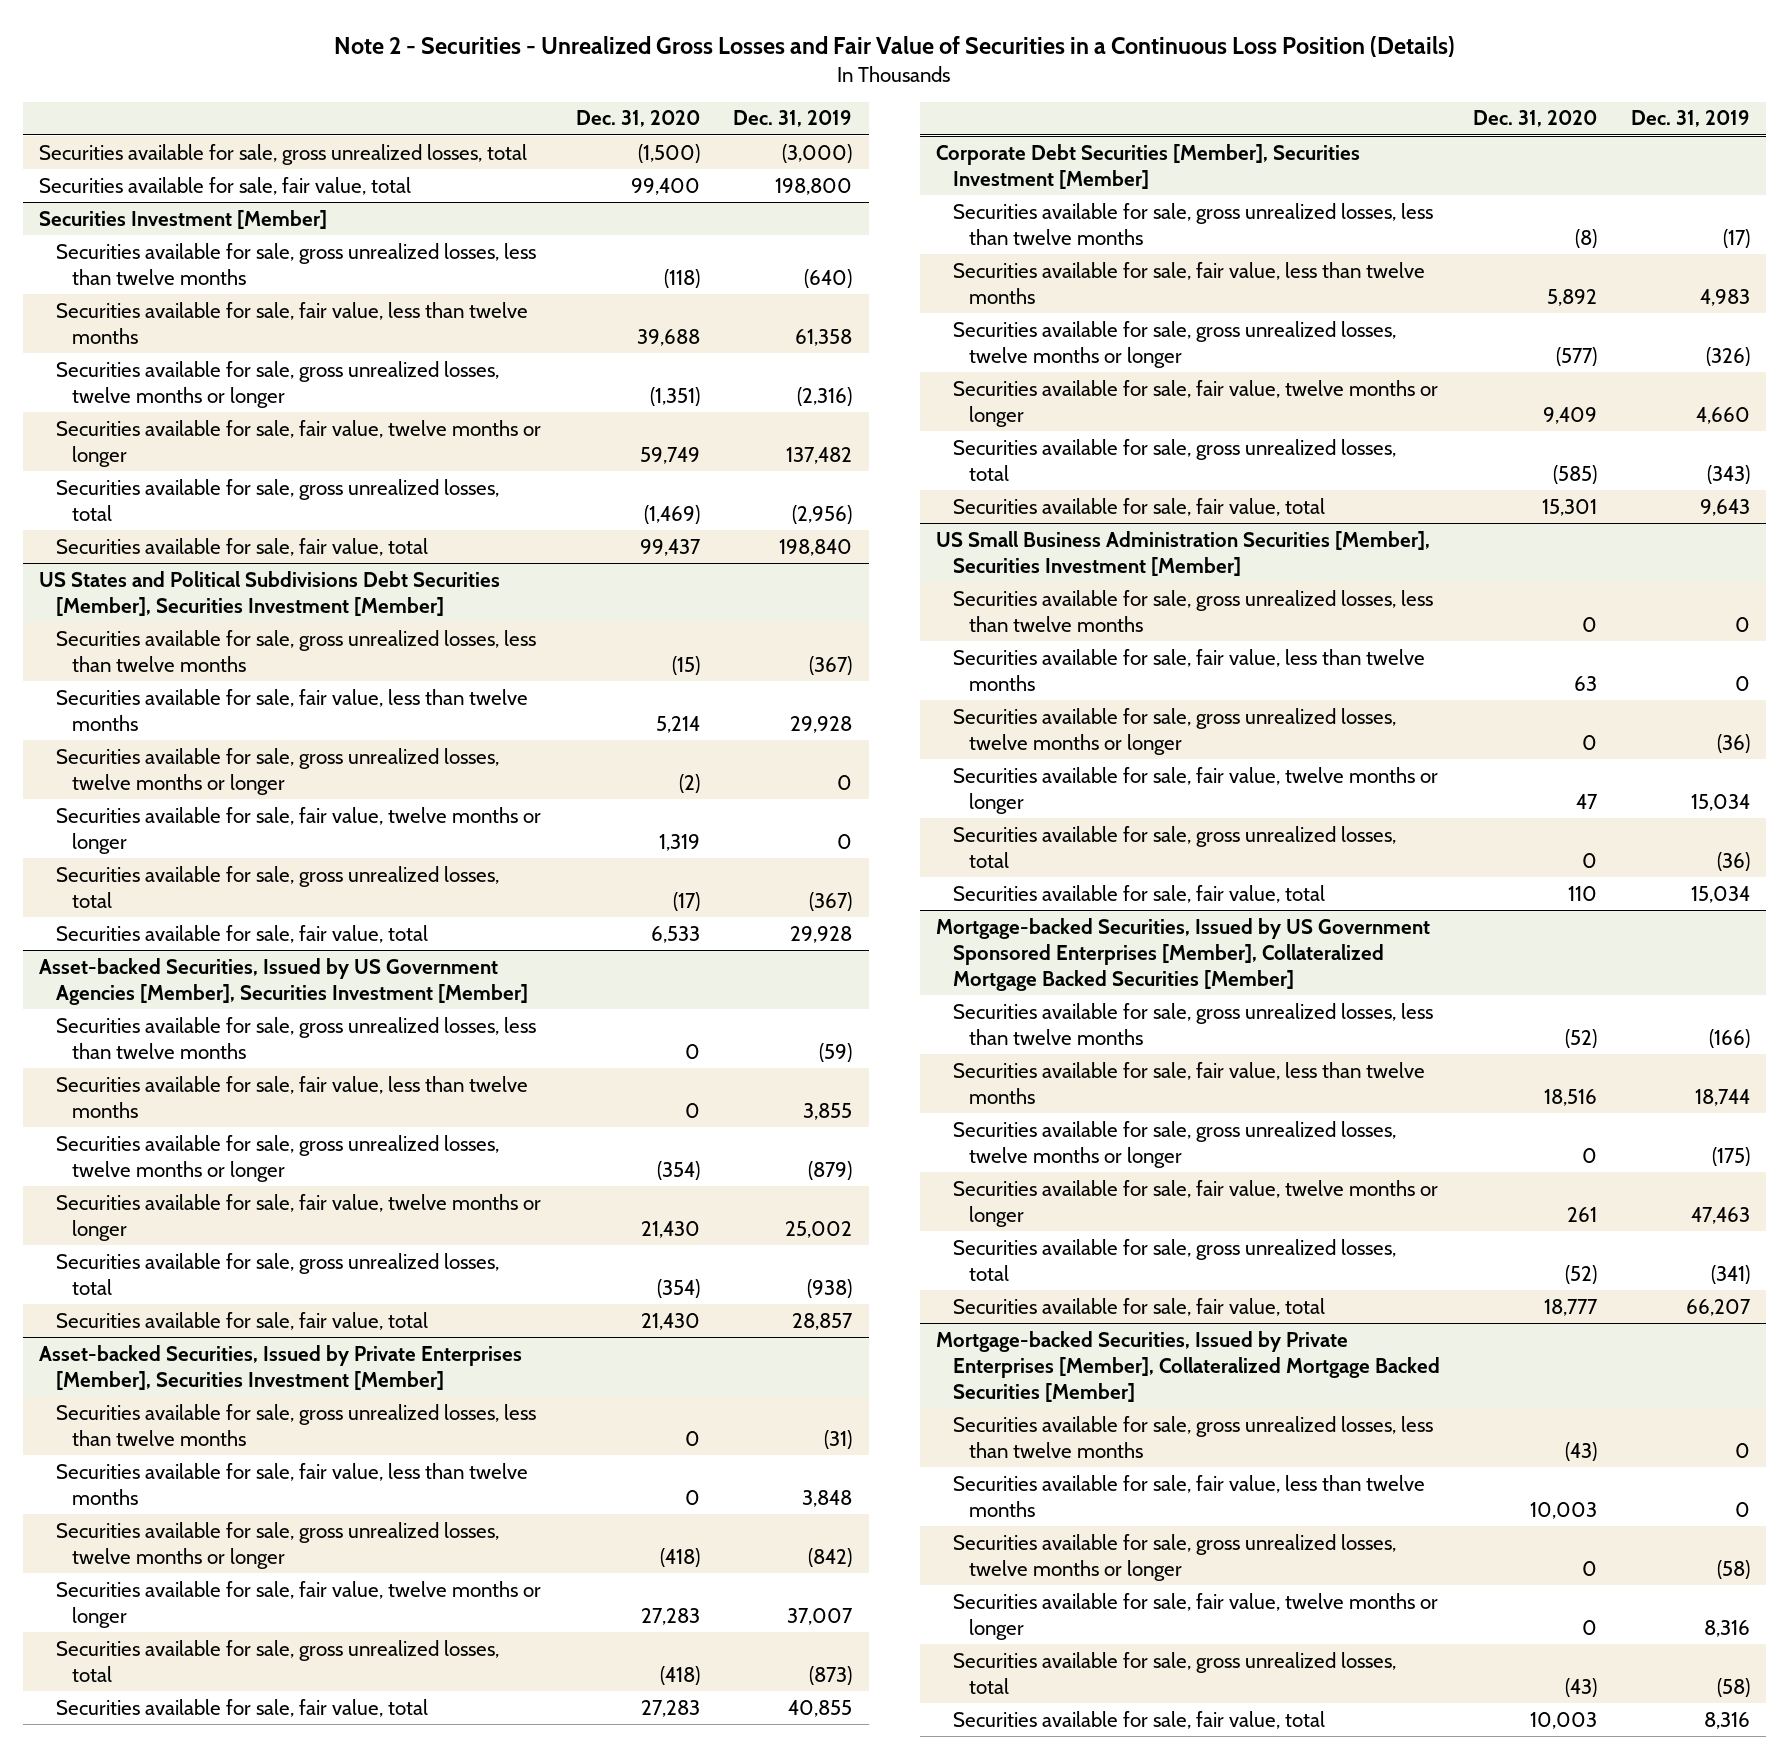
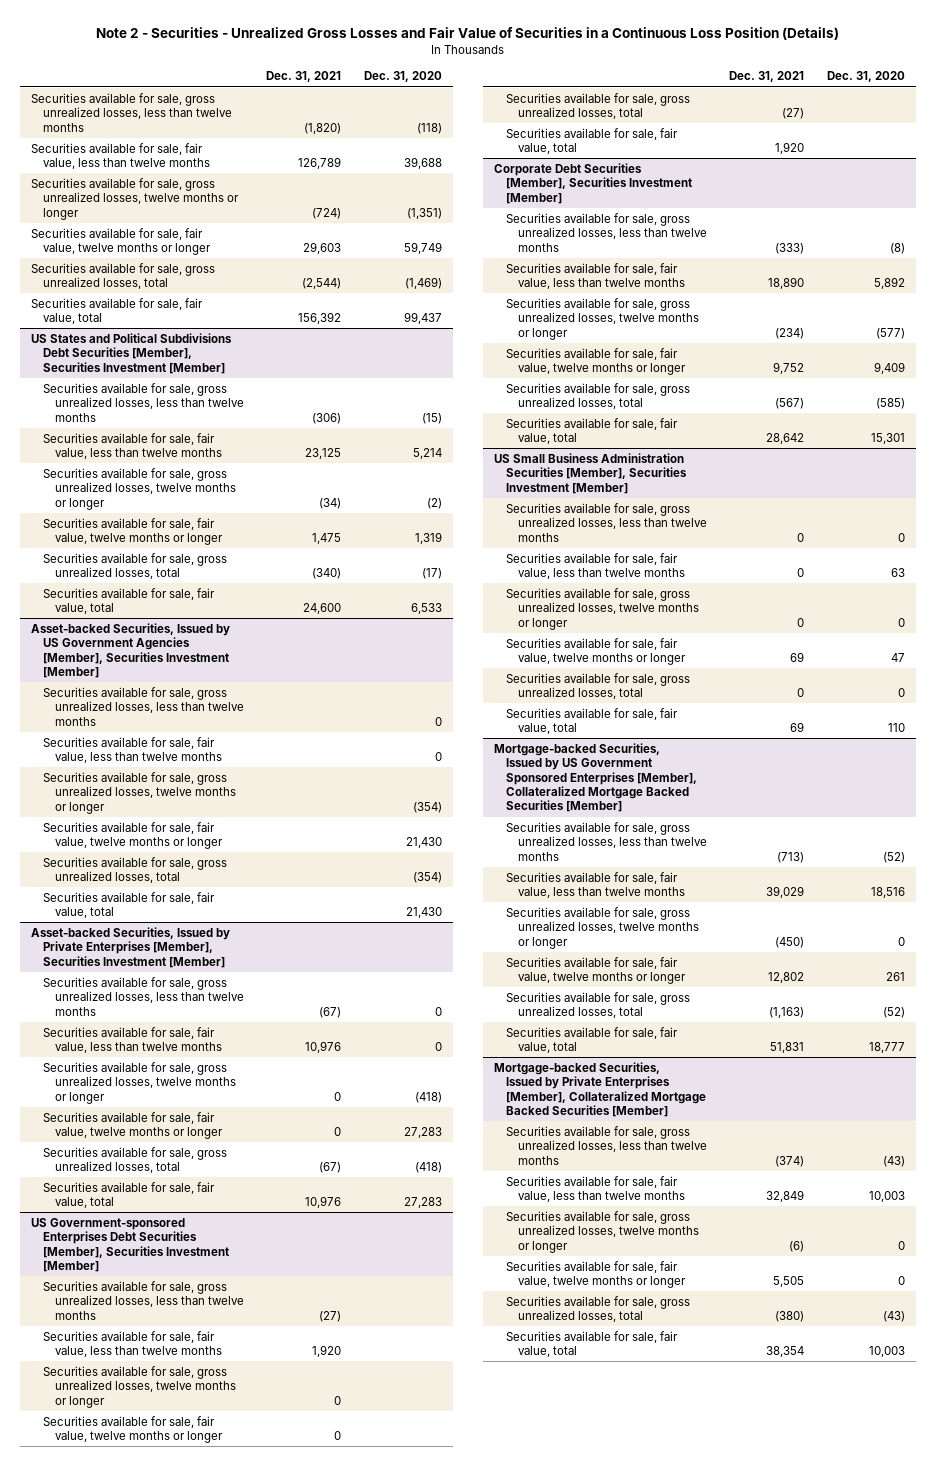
- | Dec. 31, 2020 | Dec. 31, 2019
+ | Dec. 31, 2021 | Dec. 31, 2020
- Securities available for sale, gross unrealized losses, total | (1,500) | (3,000)
- Securities available for sale, fair value, total | 99,400 | 198,800
- Securities Investment [Member]
+ US Government-sponsored Enterprises Debt Securities [Member], Securities Investment [Member]
+ Securities available for sale, gross unrealized losses, less than twelve months | (27) |
+ Securities available for sale, fair value, less than twelve months | 1,920 |
+ Securities available for sale, gross unrealized losses, twelve months or longer | 0 |
+ Securities available for sale, fair value, twelve months or longer | 0 |
+ Securities available for sale, gross unrealized losses, total | (27) |
+ Securities available for sale, fair value, total | 1,920 |

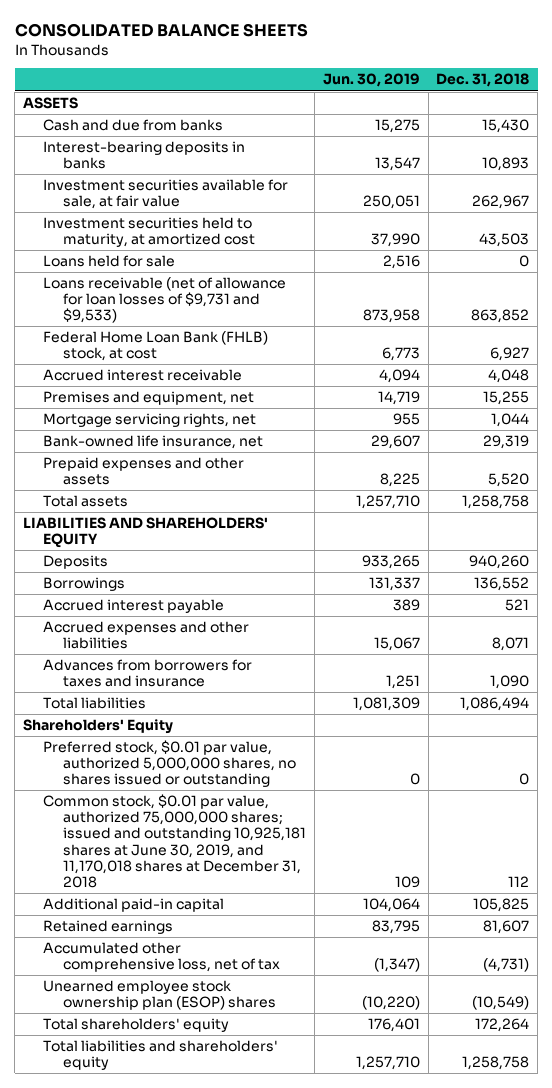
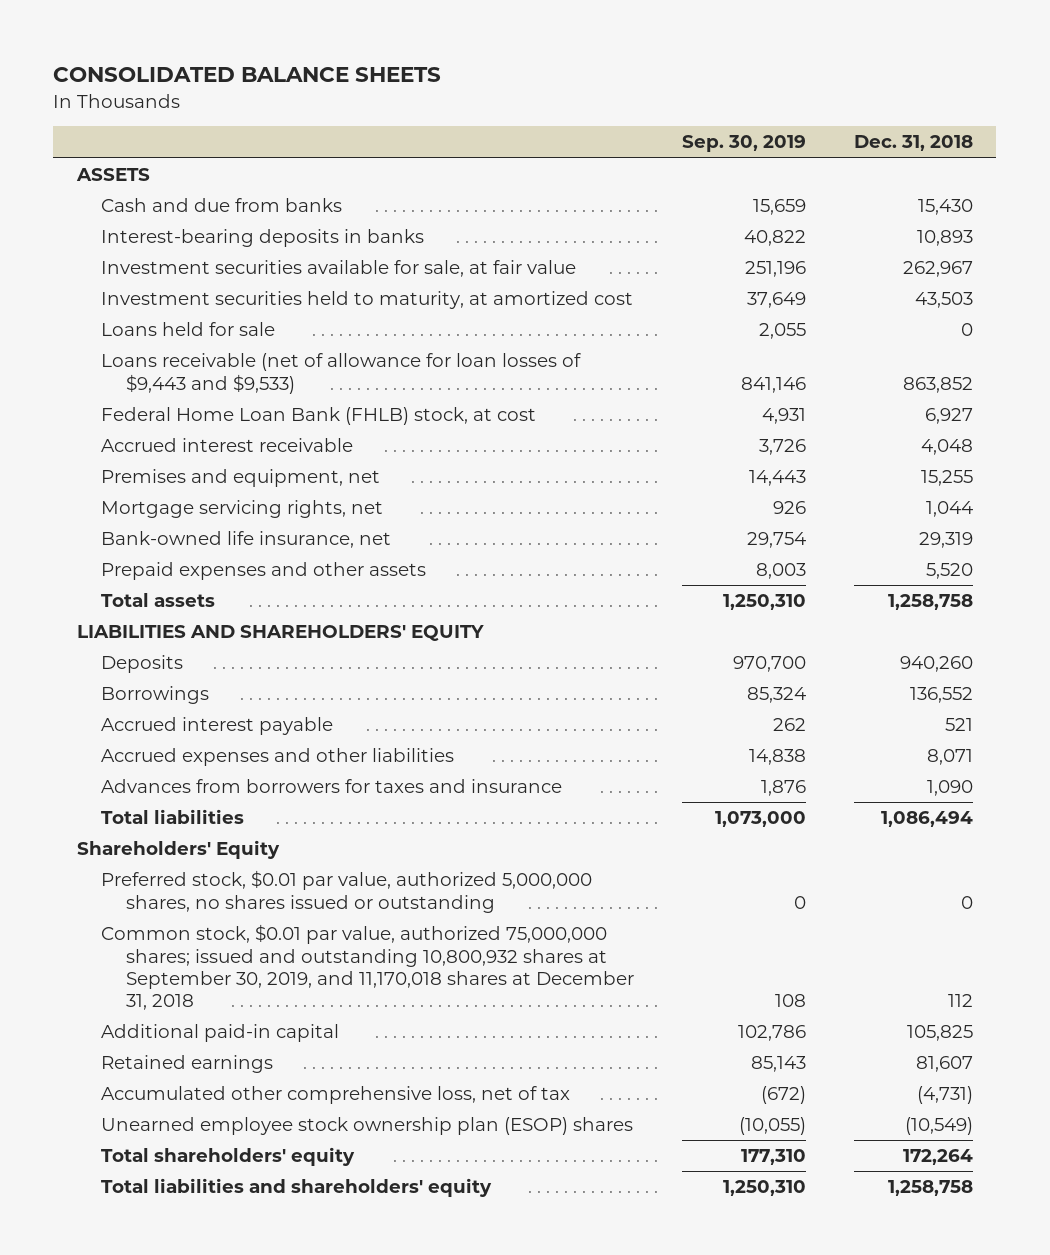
- | Jun. 30, 2019 | Dec. 31, 2018
+ | Sep. 30, 2019 | Dec. 31, 2018
- Loans receivable (net of allowance for loan losses of $9,731 and $9,533) | 873,958 | 863,852
+ Loans receivable (net of allowance for loan losses of $9,443 and $9,533) | 841,146 | 863,852
- Common stock, $0.01 par value, authorized 75,000,000 shares; issued and outstanding 10,925,181 shares at June 30, 2019, and 11,170,018 shares at December 31, 2018 | 109 | 112
+ Common stock, $0.01 par value, authorized 75,000,000 shares; issued and outstanding 10,800,932 shares at September 30, 2019, and 11,170,018 shares at December 31, 2018 | 108 | 112

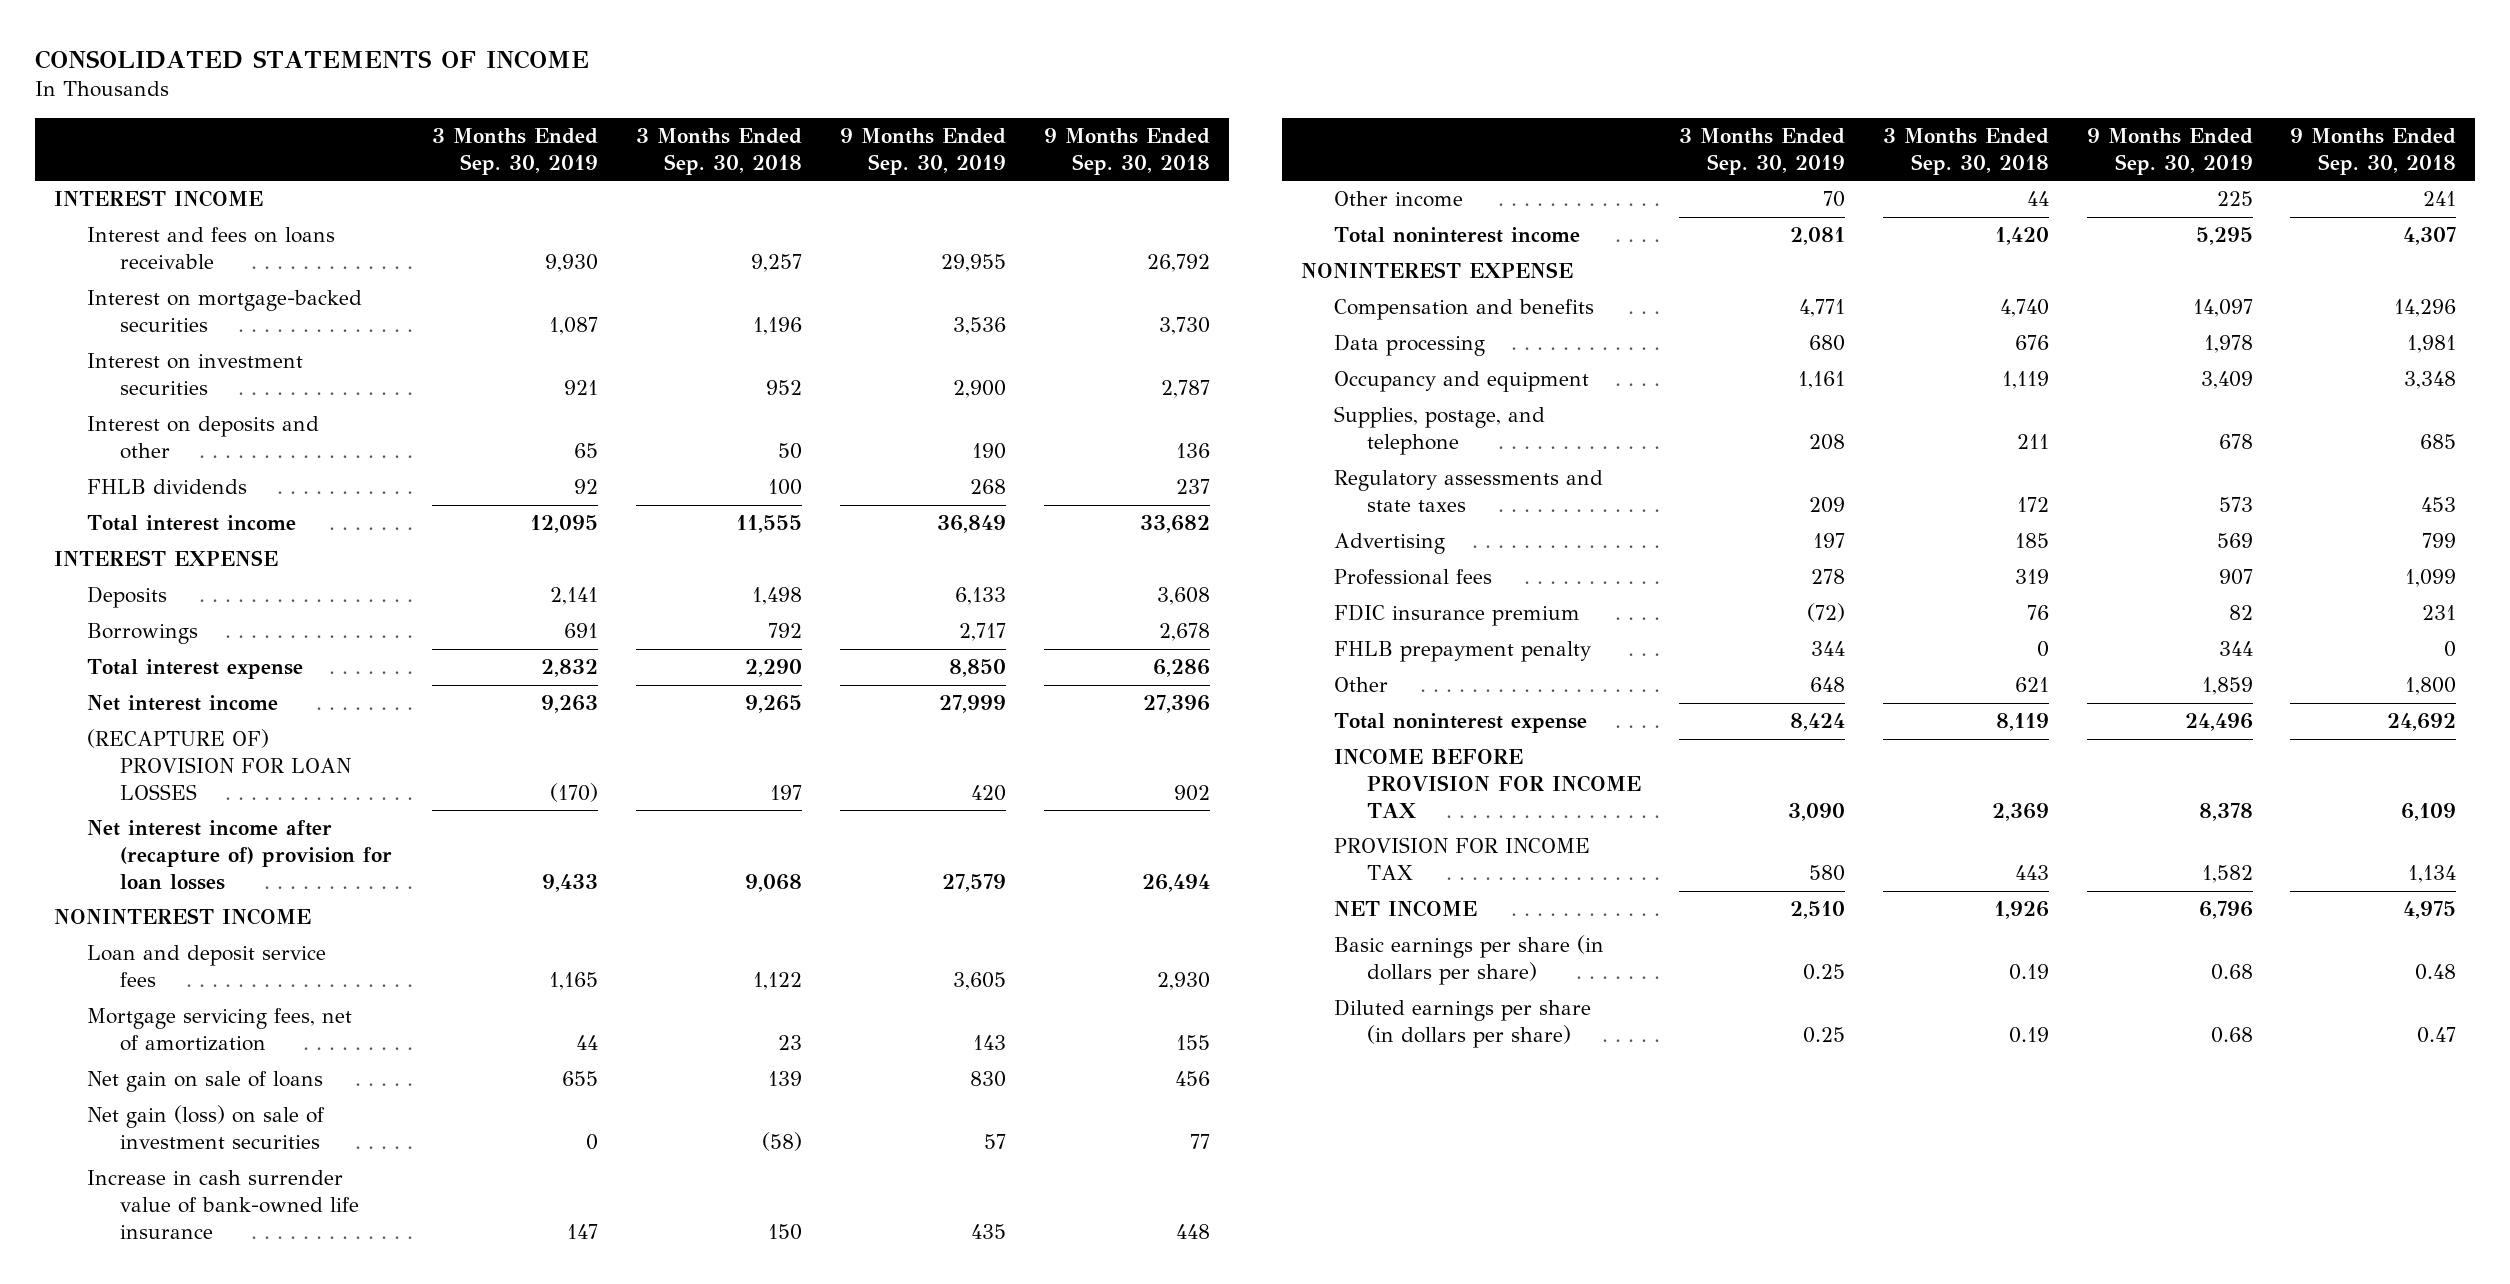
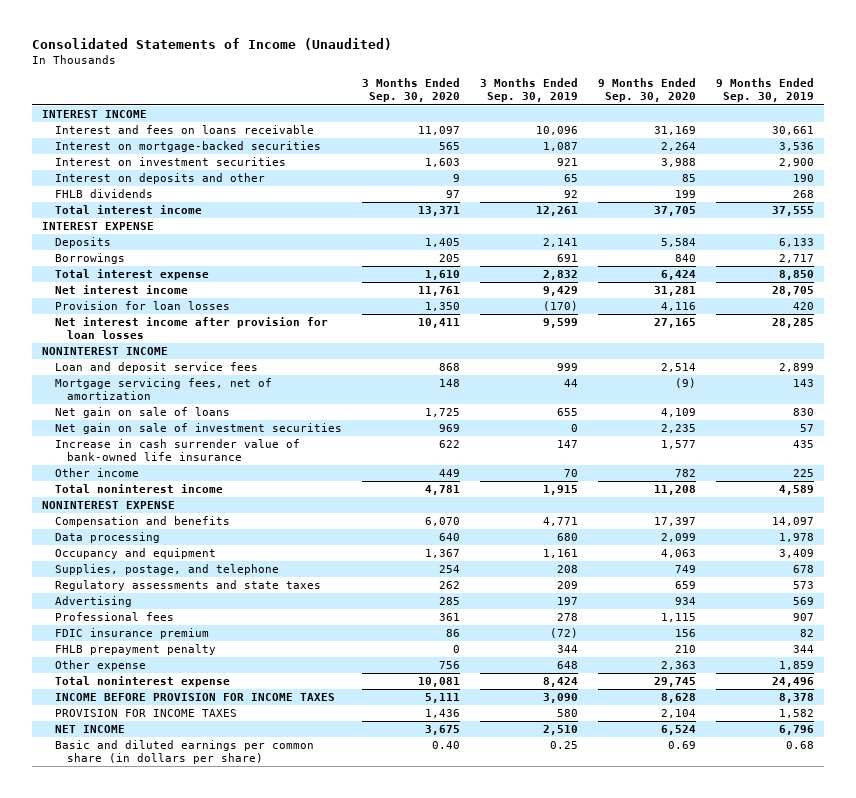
- CONSOLIDATED STATEMENTS OF INCOME
+ Consolidated Statements of Income (Unaudited)
- | 3 Months Ended Sep. 30, 2019 | 3 Months Ended Sep. 30, 2018 | 9 Months Ended Sep. 30, 2019 | 9 Months Ended Sep. 30, 2018
+ | 3 Months Ended Sep. 30, 2020 | 3 Months Ended Sep. 30, 2019 | 9 Months Ended Sep. 30, 2020 | 9 Months Ended Sep. 30, 2019
- Interest and fees on loans receivable | 9,930 | 9,257 | 29,955 | 26,792
+ Interest and fees on loans receivable | 11,097 | 10,096 | 31,169 | 30,661
- Total interest income | 12,095 | 11,555 | 36,849 | 33,682
+ Total interest income | 13,371 | 12,261 | 37,705 | 37,555
- Net interest income | 9,263 | 9,265 | 27,999 | 27,396
- (RECAPTURE OF) PROVISION FOR LOAN LOSSES | (170) | 197 | 420 | 902
- Net interest income after (recapture of) provision for loan losses | 9,433 | 9,068 | 27,579 | 26,494
+ Net interest income | 11,761 | 9,429 | 31,281 | 28,705
+ Provision for loan losses | 1,350 | (170) | 4,116 | 420
+ Net interest income after provision for loan losses | 10,411 | 9,599 | 27,165 | 28,285
- Loan and deposit service fees | 1,165 | 1,122 | 3,605 | 2,930
+ Loan and deposit service fees | 868 | 999 | 2,514 | 2,899
- Net gain (loss) on sale of investment securities | 0 | (58) | 57 | 77
+ Net gain on sale of investment securities | 969 | 0 | 2,235 | 57
- Total noninterest income | 2,081 | 1,420 | 5,295 | 4,307
+ Total noninterest income | 4,781 | 1,915 | 11,208 | 4,589
- Other | 648 | 621 | 1,859 | 1,800
+ Other expense | 756 | 648 | 2,363 | 1,859
- INCOME BEFORE PROVISION FOR INCOME TAX | 3,090 | 2,369 | 8,378 | 6,109
- PROVISION FOR INCOME TAX | 580 | 443 | 1,582 | 1,134
+ INCOME BEFORE PROVISION FOR INCOME TAXES | 5,111 | 3,090 | 8,628 | 8,378
+ PROVISION FOR INCOME TAXES | 1,436 | 580 | 2,104 | 1,582
- Basic earnings per share (in dollars per share) | 0.25 | 0.19 | 0.68 | 0.48
- Diluted earnings per share (in dollars per share) | 0.25 | 0.19 | 0.68 | 0.47
+ Basic and diluted earnings per common share (in dollars per share) | 0.40 | 0.25 | 0.69 | 0.68

